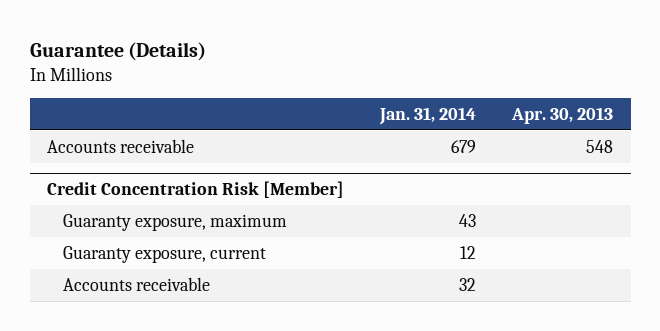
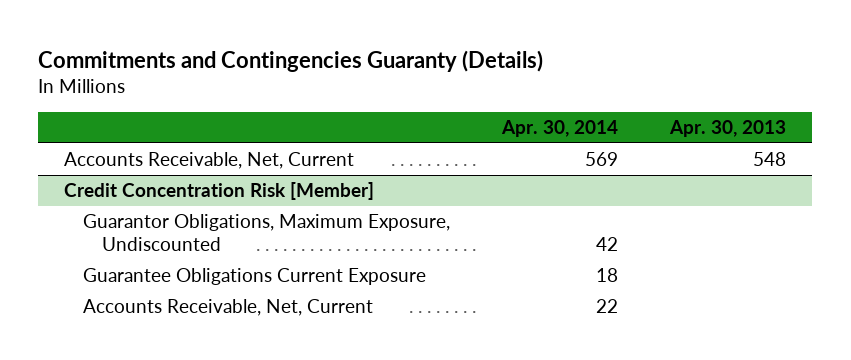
- Guarantee (Details)
+ Commitments and Contingencies Guaranty (Details)
- | Jan. 31, 2014 | Apr. 30, 2013
+ | Apr. 30, 2014 | Apr. 30, 2013
- Accounts receivable | 679 | 548
+ Accounts Receivable, Net, Current | 569 | 548
@ Credit Concentration Risk [Member]
- Guaranty exposure, maximum | 43 |
- Guaranty exposure, current | 12 |
- Accounts receivable | 32 |
+ Guarantor Obligations, Maximum Exposure, Undiscounted | 42 |
+ Guarantee Obligations Current Exposure | 18 |
+ Accounts Receivable, Net, Current | 22 |

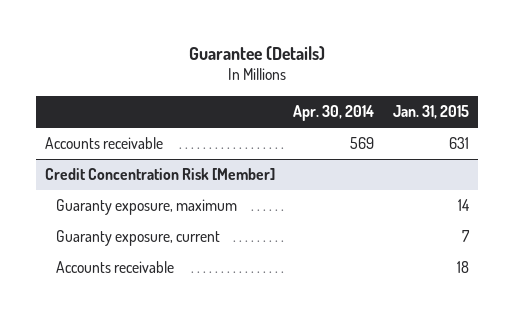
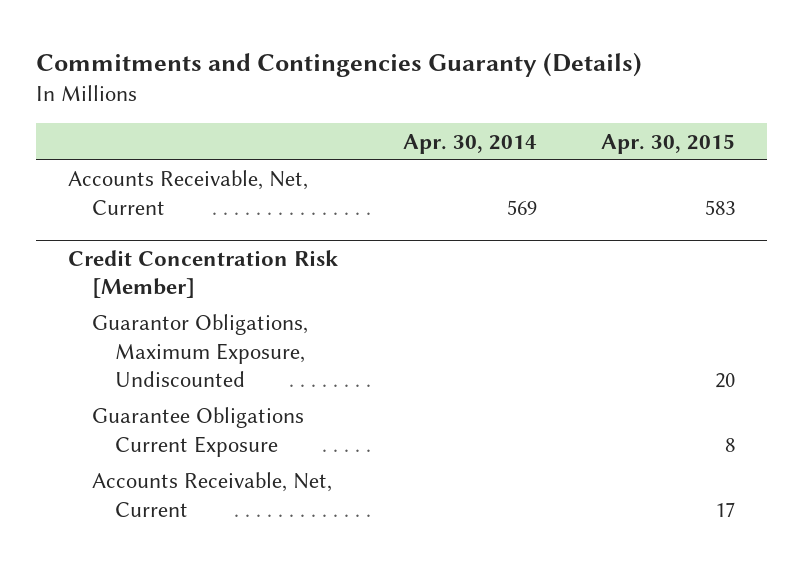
- Guarantee (Details)
+ Commitments and Contingencies Guaranty (Details)
- | Apr. 30, 2014 | Jan. 31, 2015
+ | Apr. 30, 2014 | Apr. 30, 2015
- Accounts receivable | 569 | 631
+ Accounts Receivable, Net, Current | 569 | 583
@ Credit Concentration Risk [Member]
- Guaranty exposure, maximum | | 14
- Guaranty exposure, current | | 7
- Accounts receivable | | 18
+ Guarantor Obligations, Maximum Exposure, Undiscounted | | 20
+ Guarantee Obligations Current Exposure | | 8
+ Accounts Receivable, Net, Current | | 17

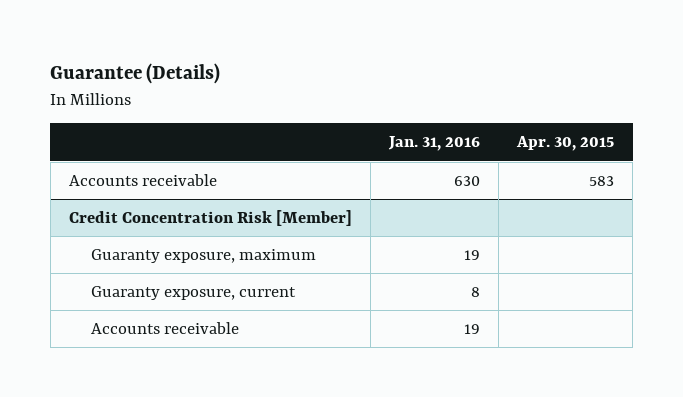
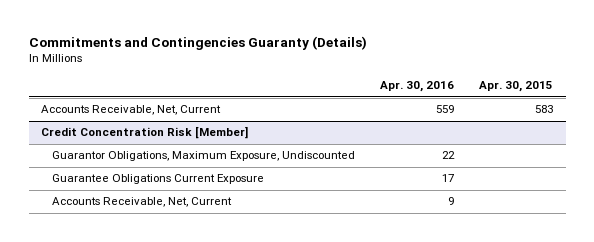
- Guarantee (Details)
+ Commitments and Contingencies Guaranty (Details)
- | Jan. 31, 2016 | Apr. 30, 2015
+ | Apr. 30, 2016 | Apr. 30, 2015
- Accounts receivable | 630 | 583
+ Accounts Receivable, Net, Current | 559 | 583
@ Credit Concentration Risk [Member]
- Guaranty exposure, maximum | 19 |
- Guaranty exposure, current | 8 |
- Accounts receivable | 19 |
+ Guarantor Obligations, Maximum Exposure, Undiscounted | 22 |
+ Guarantee Obligations Current Exposure | 17 |
+ Accounts Receivable, Net, Current | 9 |

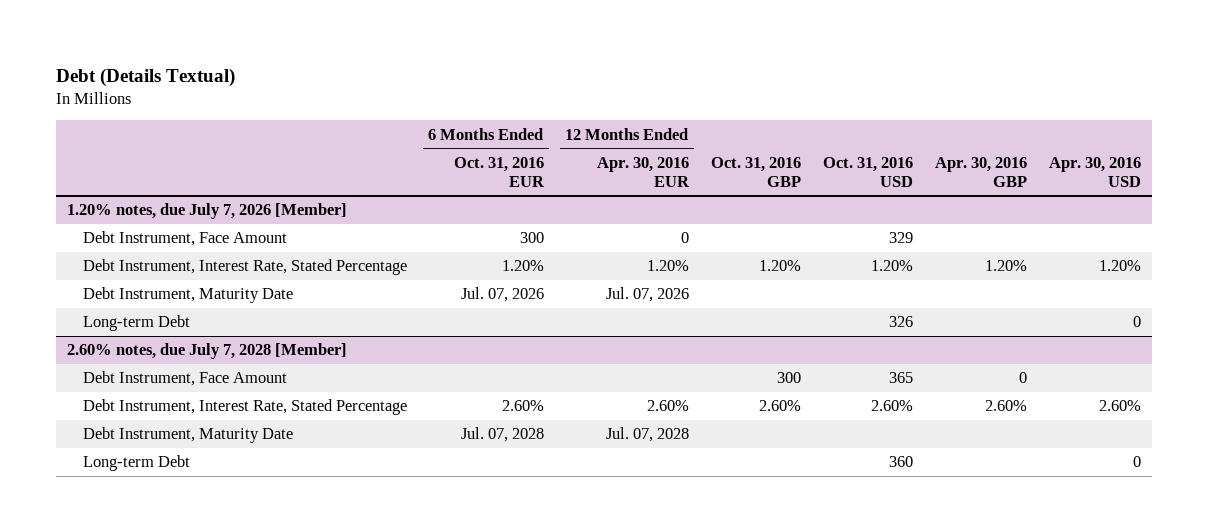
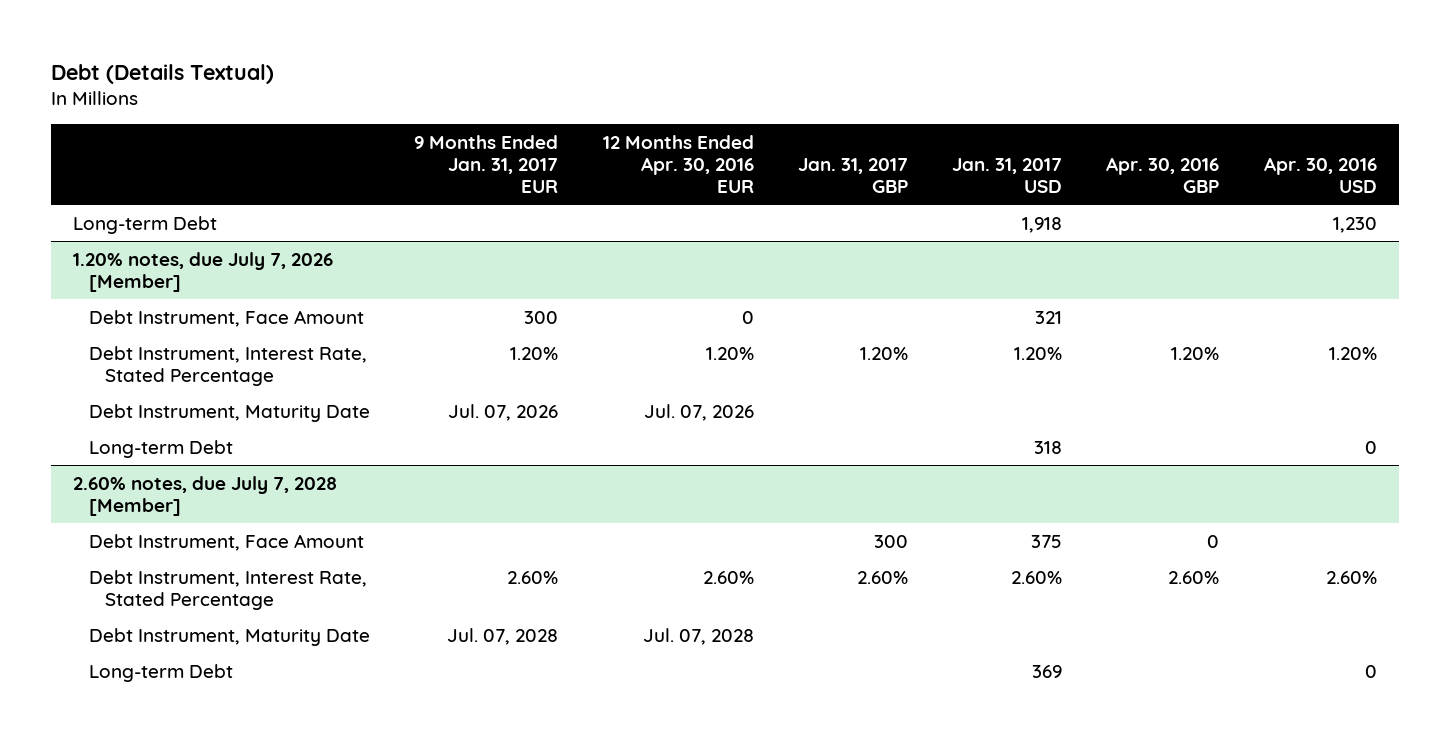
- | 6 Months Ended Oct. 31, 2016 EUR | 12 Months Ended Apr. 30, 2016 EUR | Oct. 31, 2016 GBP | Oct. 31, 2016 USD | Apr. 30, 2016 GBP | Apr. 30, 2016 USD
+ | 9 Months Ended Jan. 31, 2017 EUR | 12 Months Ended Apr. 30, 2016 EUR | Jan. 31, 2017 GBP | Jan. 31, 2017 USD | Apr. 30, 2016 GBP | Apr. 30, 2016 USD
+ Long-term Debt | | | | 1,918 | | 1,230

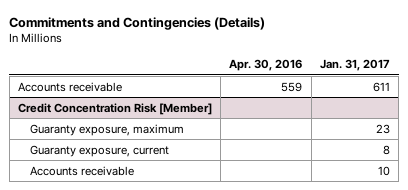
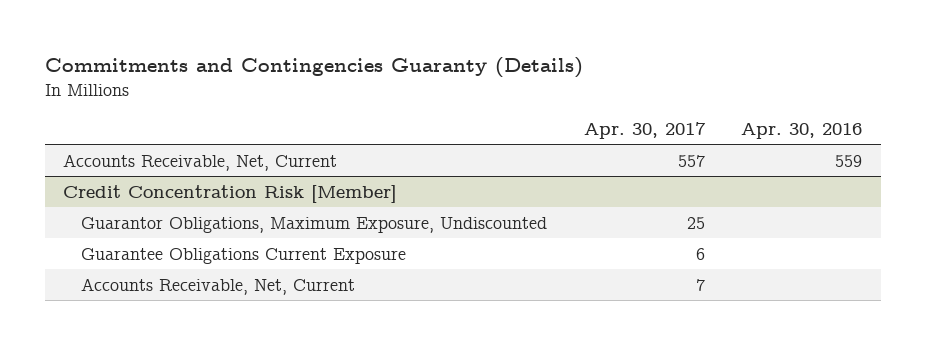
- Commitments and Contingencies (Details)
+ Commitments and Contingencies Guaranty (Details)
- | Apr. 30, 2016 | Jan. 31, 2017
+ | Apr. 30, 2017 | Apr. 30, 2016
- Accounts receivable | 559 | 611
+ Accounts Receivable, Net, Current | 557 | 559
@ Credit Concentration Risk [Member]
- Guaranty exposure, maximum | | 23
- Guaranty exposure, current | | 8
- Accounts receivable | | 10
+ Guarantor Obligations, Maximum Exposure, Undiscounted | 25 |
+ Guarantee Obligations Current Exposure | 6 |
+ Accounts Receivable, Net, Current | 7 |

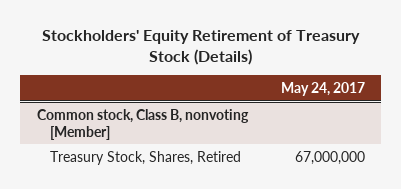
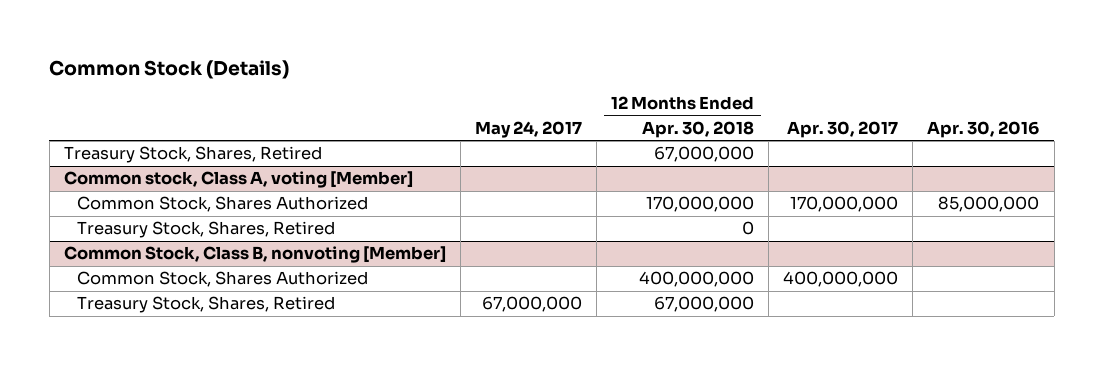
- Stockholders' Equity Retirement of Treasury Stock (Details)
+ Common Stock (Details)
- | May 24, 2017
+ | May 24, 2017 | 12 Months Ended Apr. 30, 2018 | Apr. 30, 2017 | Apr. 30, 2016
- Common stock, Class B, nonvoting [Member]
+ Treasury Stock, Shares, Retired | | 67,000,000 | |
+ Common stock, Class A, voting [Member]
+ Common Stock, Shares Authorized | | 170,000,000 | 170,000,000 | 85,000,000
+ Treasury Stock, Shares, Retired | | 0 | |
+ Common Stock, Class B, nonvoting [Member]
+ Common Stock, Shares Authorized | | 400,000,000 | 400,000,000 |

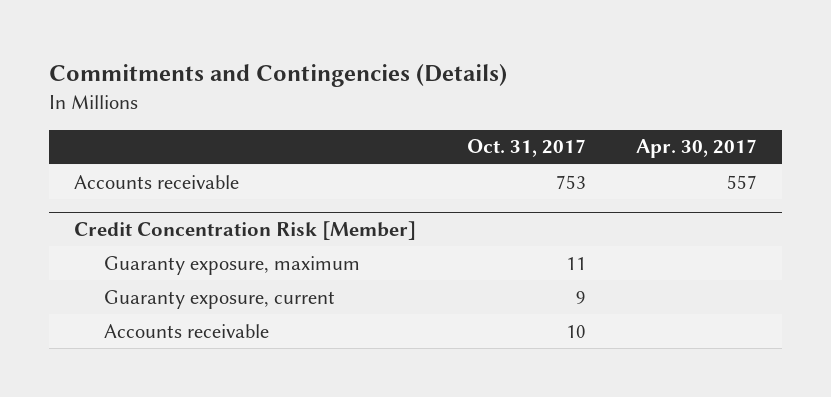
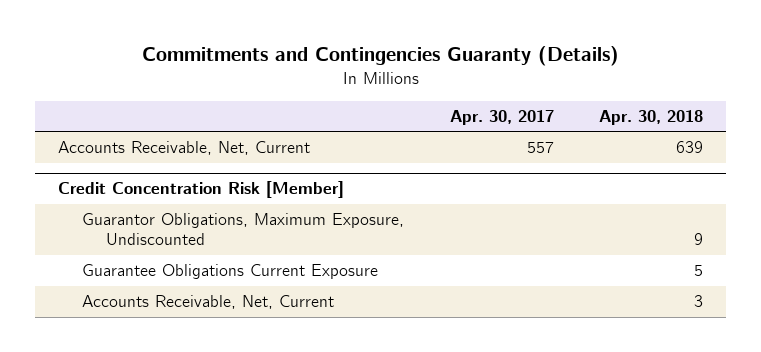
- Commitments and Contingencies (Details)
+ Commitments and Contingencies Guaranty (Details)
- | Oct. 31, 2017 | Apr. 30, 2017
+ | Apr. 30, 2017 | Apr. 30, 2018
- Accounts receivable | 753 | 557
+ Accounts Receivable, Net, Current | 557 | 639
@ Credit Concentration Risk [Member]
- Guaranty exposure, maximum | 11 |
- Guaranty exposure, current | 9 |
- Accounts receivable | 10 |
+ Guarantor Obligations, Maximum Exposure, Undiscounted | | 9
+ Guarantee Obligations Current Exposure | | 5
+ Accounts Receivable, Net, Current | | 3

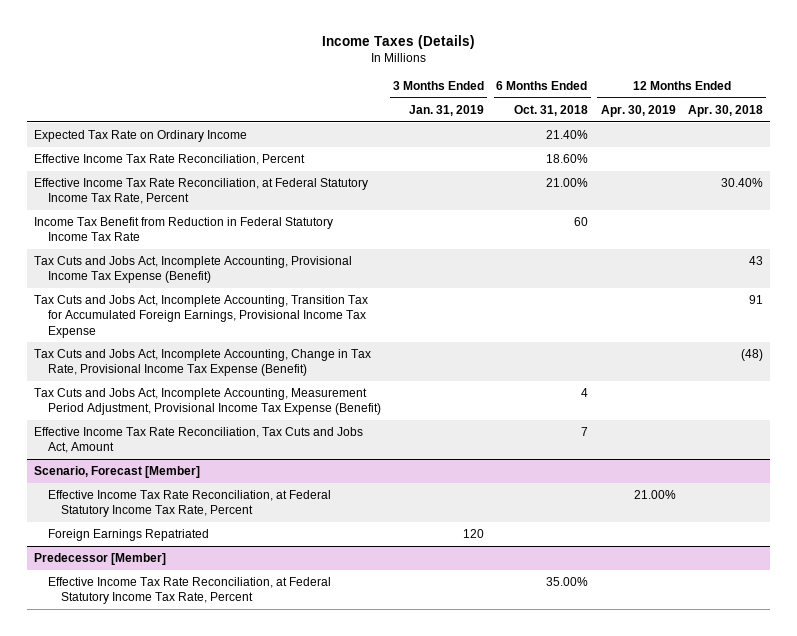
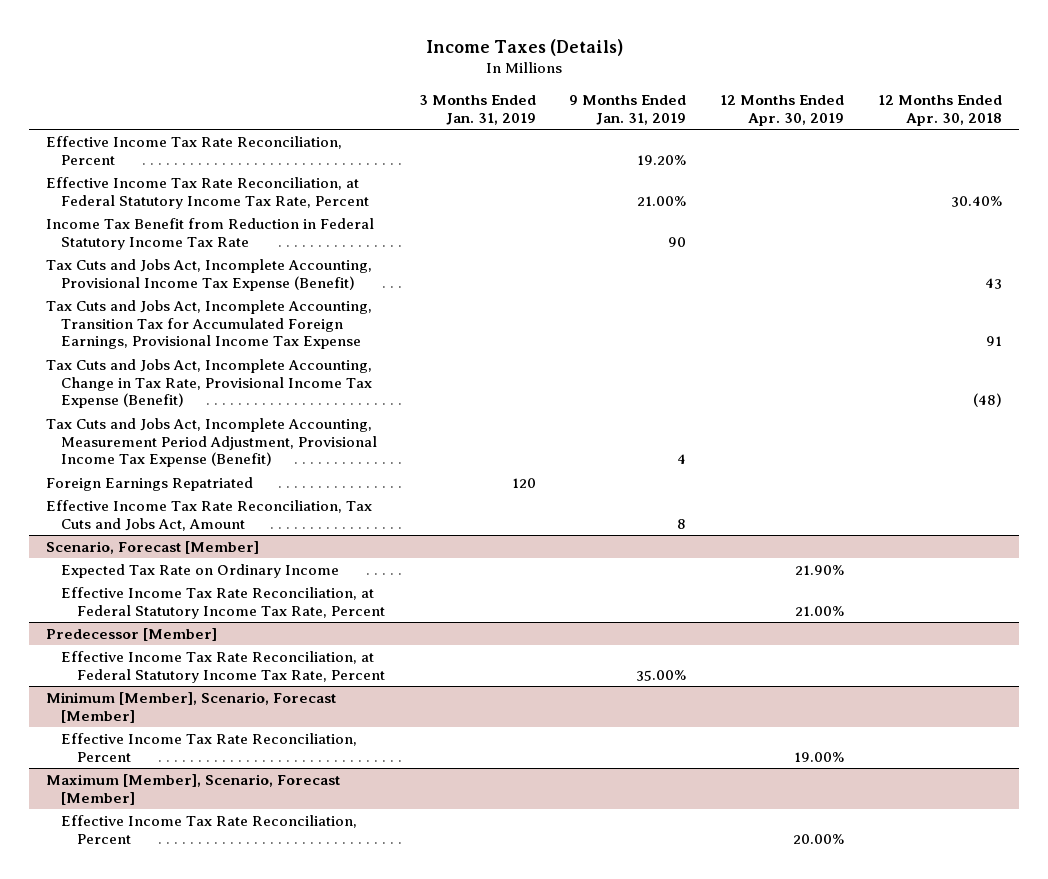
- | 3 Months Ended Jan. 31, 2019 | 6 Months Ended Oct. 31, 2018 | 12 Months Ended Apr. 30, 2019 | 12 Months Ended Apr. 30, 2018
+ | 3 Months Ended Jan. 31, 2019 | 9 Months Ended Jan. 31, 2019 | 12 Months Ended Apr. 30, 2019 | 12 Months Ended Apr. 30, 2018
- Expected Tax Rate on Ordinary Income | | 21.40% | |
+ Foreign Earnings Repatriated | 120 | | |
@ Scenario, Forecast [Member]
+ Expected Tax Rate on Ordinary Income | | | 21.90% |
- Foreign Earnings Repatriated | 120 | | |
+ Minimum [Member], Scenario, Forecast [Member]
+ Effective Income Tax Rate Reconciliation, Percent | | | 19.00% |
+ Maximum [Member], Scenario, Forecast [Member]
+ Effective Income Tax Rate Reconciliation, Percent | | | 20.00% |

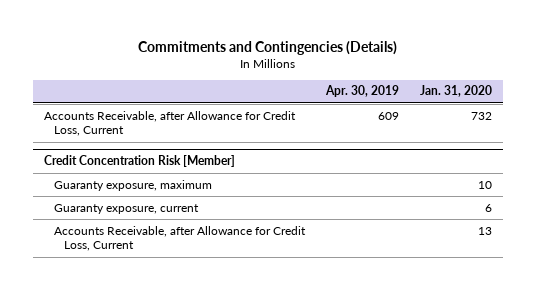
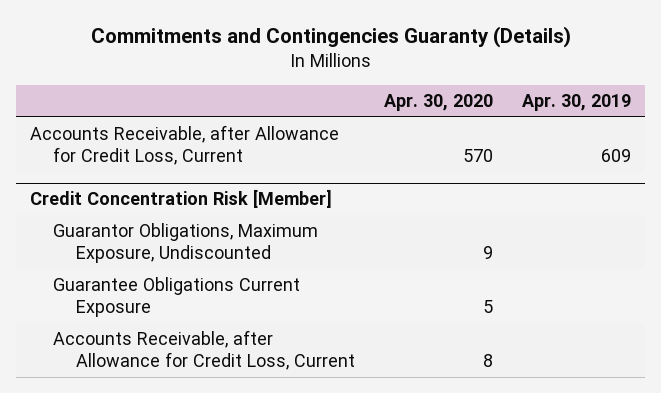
- Commitments and Contingencies (Details)
+ Commitments and Contingencies Guaranty (Details)
- | Apr. 30, 2019 | Jan. 31, 2020
+ | Apr. 30, 2020 | Apr. 30, 2019
@ Credit Concentration Risk [Member]
- Guaranty exposure, maximum | | 10
- Guaranty exposure, current | | 6
+ Guarantor Obligations, Maximum Exposure, Undiscounted | 9 |
+ Guarantee Obligations Current Exposure | 5 |

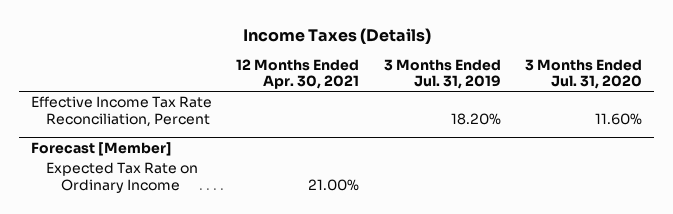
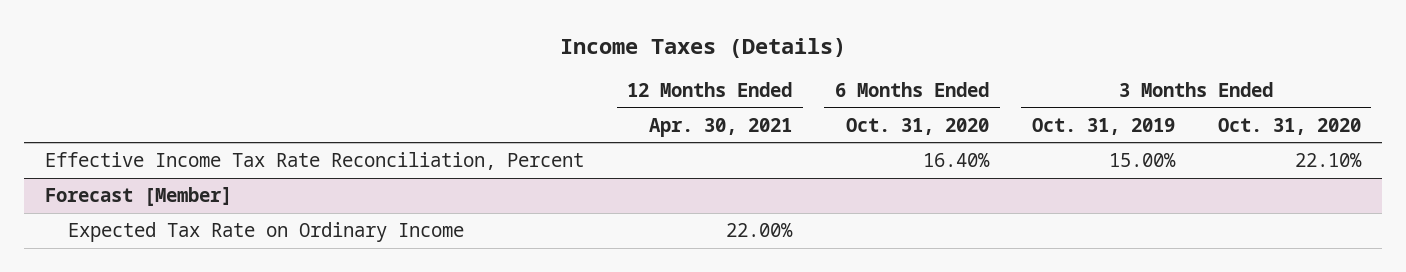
- | 12 Months Ended Apr. 30, 2021 | 3 Months Ended Jul. 31, 2019 | 3 Months Ended Jul. 31, 2020
+ | 12 Months Ended Apr. 30, 2021 | 6 Months Ended Oct. 31, 2020 | 3 Months Ended Oct. 31, 2019 | 3 Months Ended Oct. 31, 2020
@ Forecast [Member]
- Expected Tax Rate on Ordinary Income | 21.00% | |
+ Expected Tax Rate on Ordinary Income | 22.00% | | |

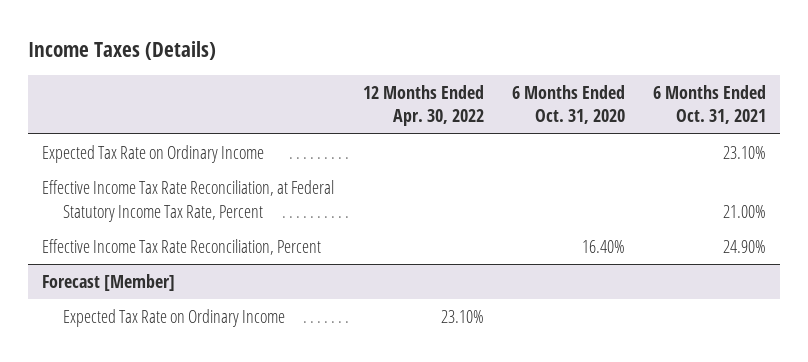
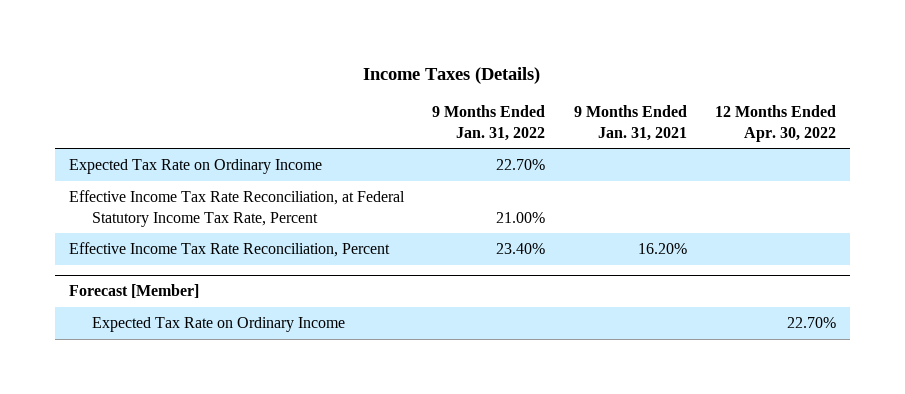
- | 12 Months Ended Apr. 30, 2022 | 6 Months Ended Oct. 31, 2020 | 6 Months Ended Oct. 31, 2021
+ | 9 Months Ended Jan. 31, 2022 | 9 Months Ended Jan. 31, 2021 | 12 Months Ended Apr. 30, 2022
@ Forecast [Member]
- Expected Tax Rate on Ordinary Income | 23.10% | |
+ Expected Tax Rate on Ordinary Income | | | 22.70%

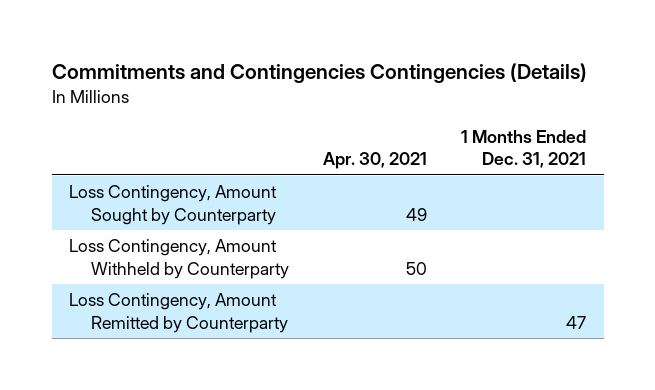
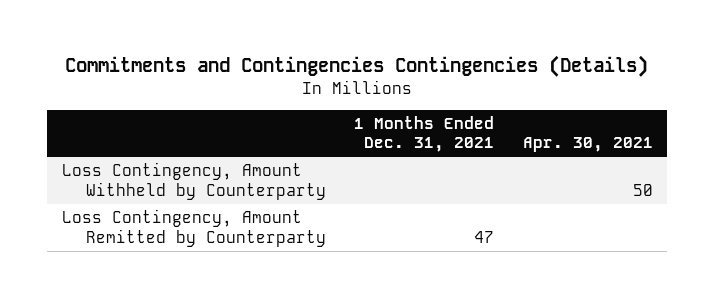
- | Apr. 30, 2021 | 1 Months Ended Dec. 31, 2021
+ | 1 Months Ended Dec. 31, 2021 | Apr. 30, 2021
- Loss Contingency, Amount Sought by Counterparty | 49 |

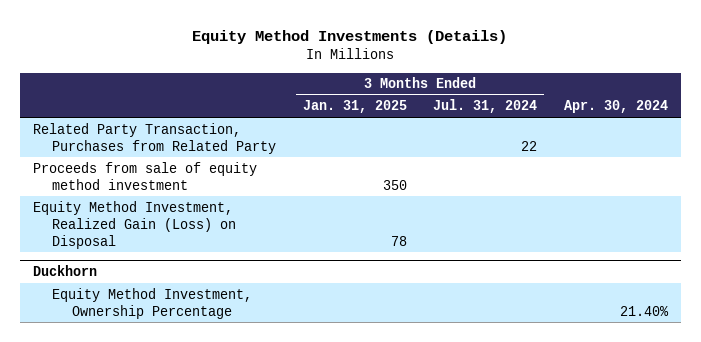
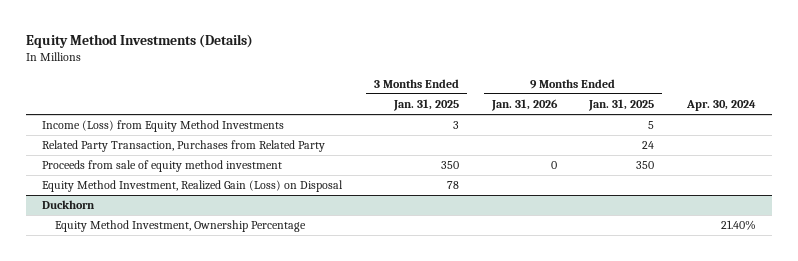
- | 3 Months Ended Jan. 31, 2025 | 3 Months Ended Jul. 31, 2024 | Apr. 30, 2024
+ | 3 Months Ended Jan. 31, 2025 | 9 Months Ended Jan. 31, 2026 | 9 Months Ended Jan. 31, 2025 | Apr. 30, 2024
+ Income (Loss) from Equity Method Investments | 3 | | 5 |

